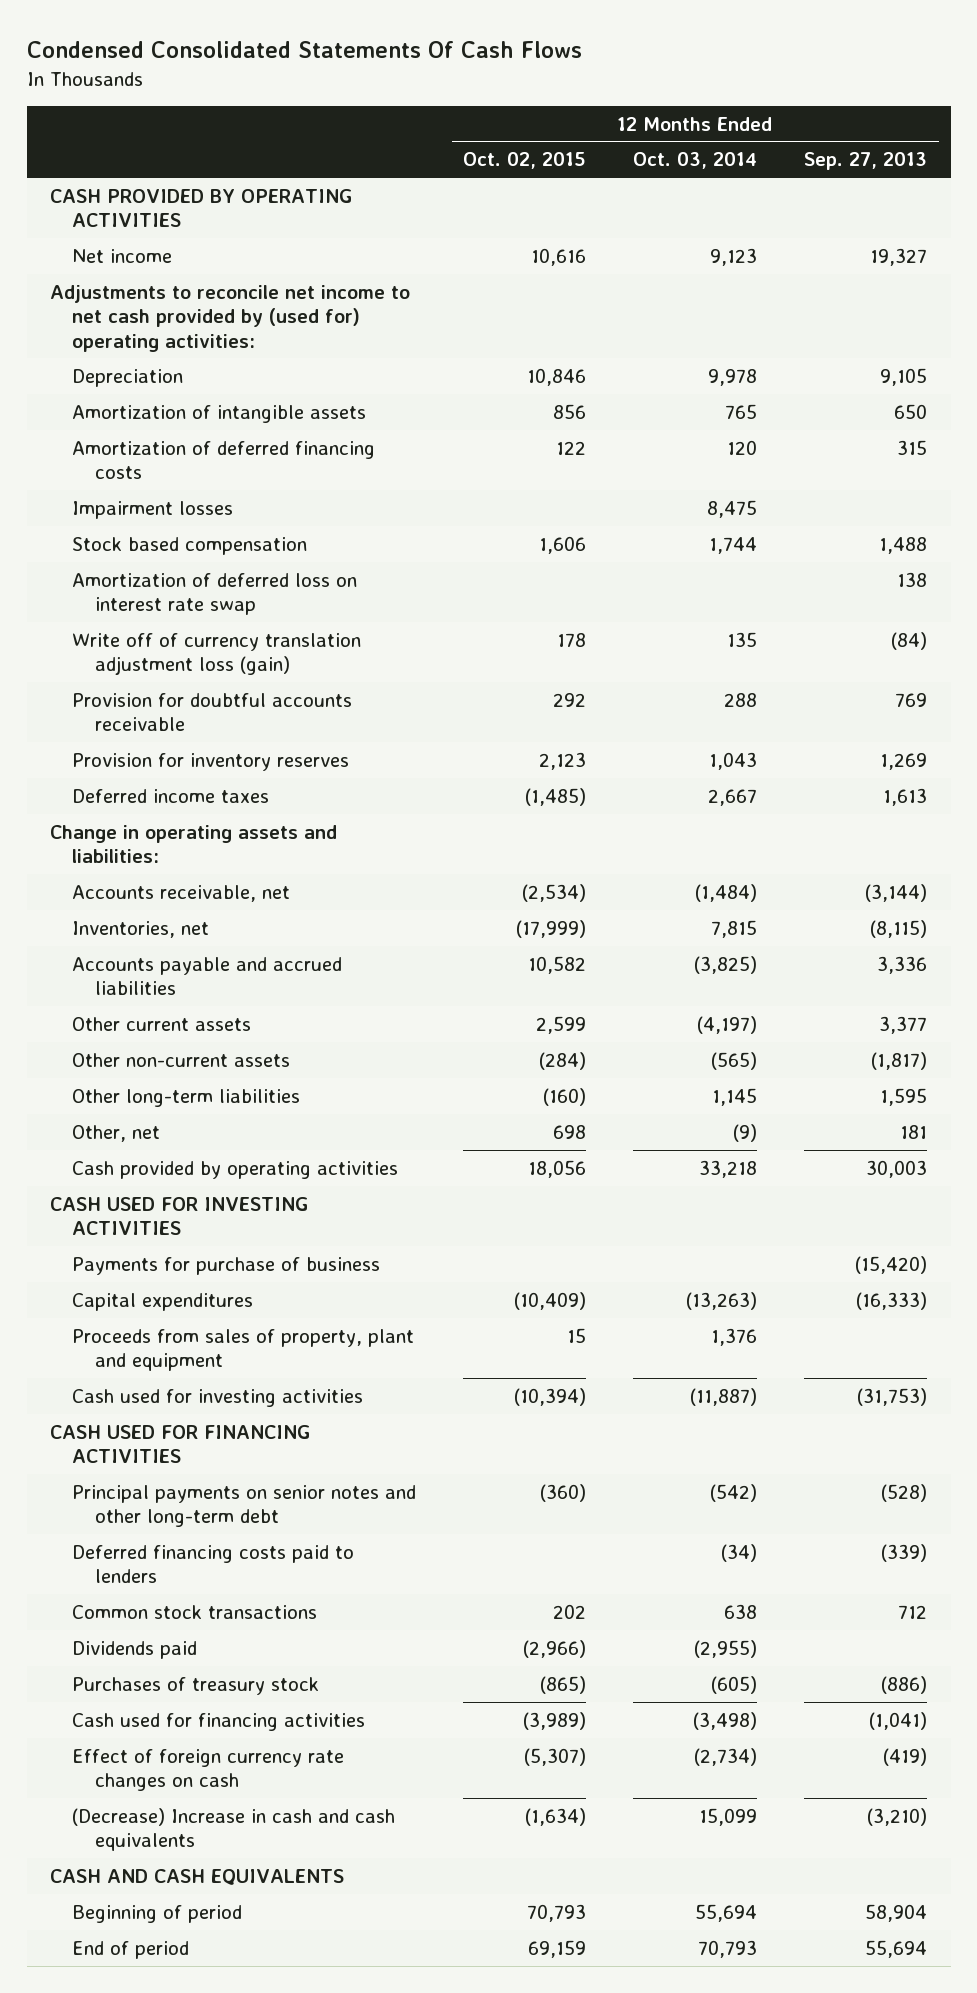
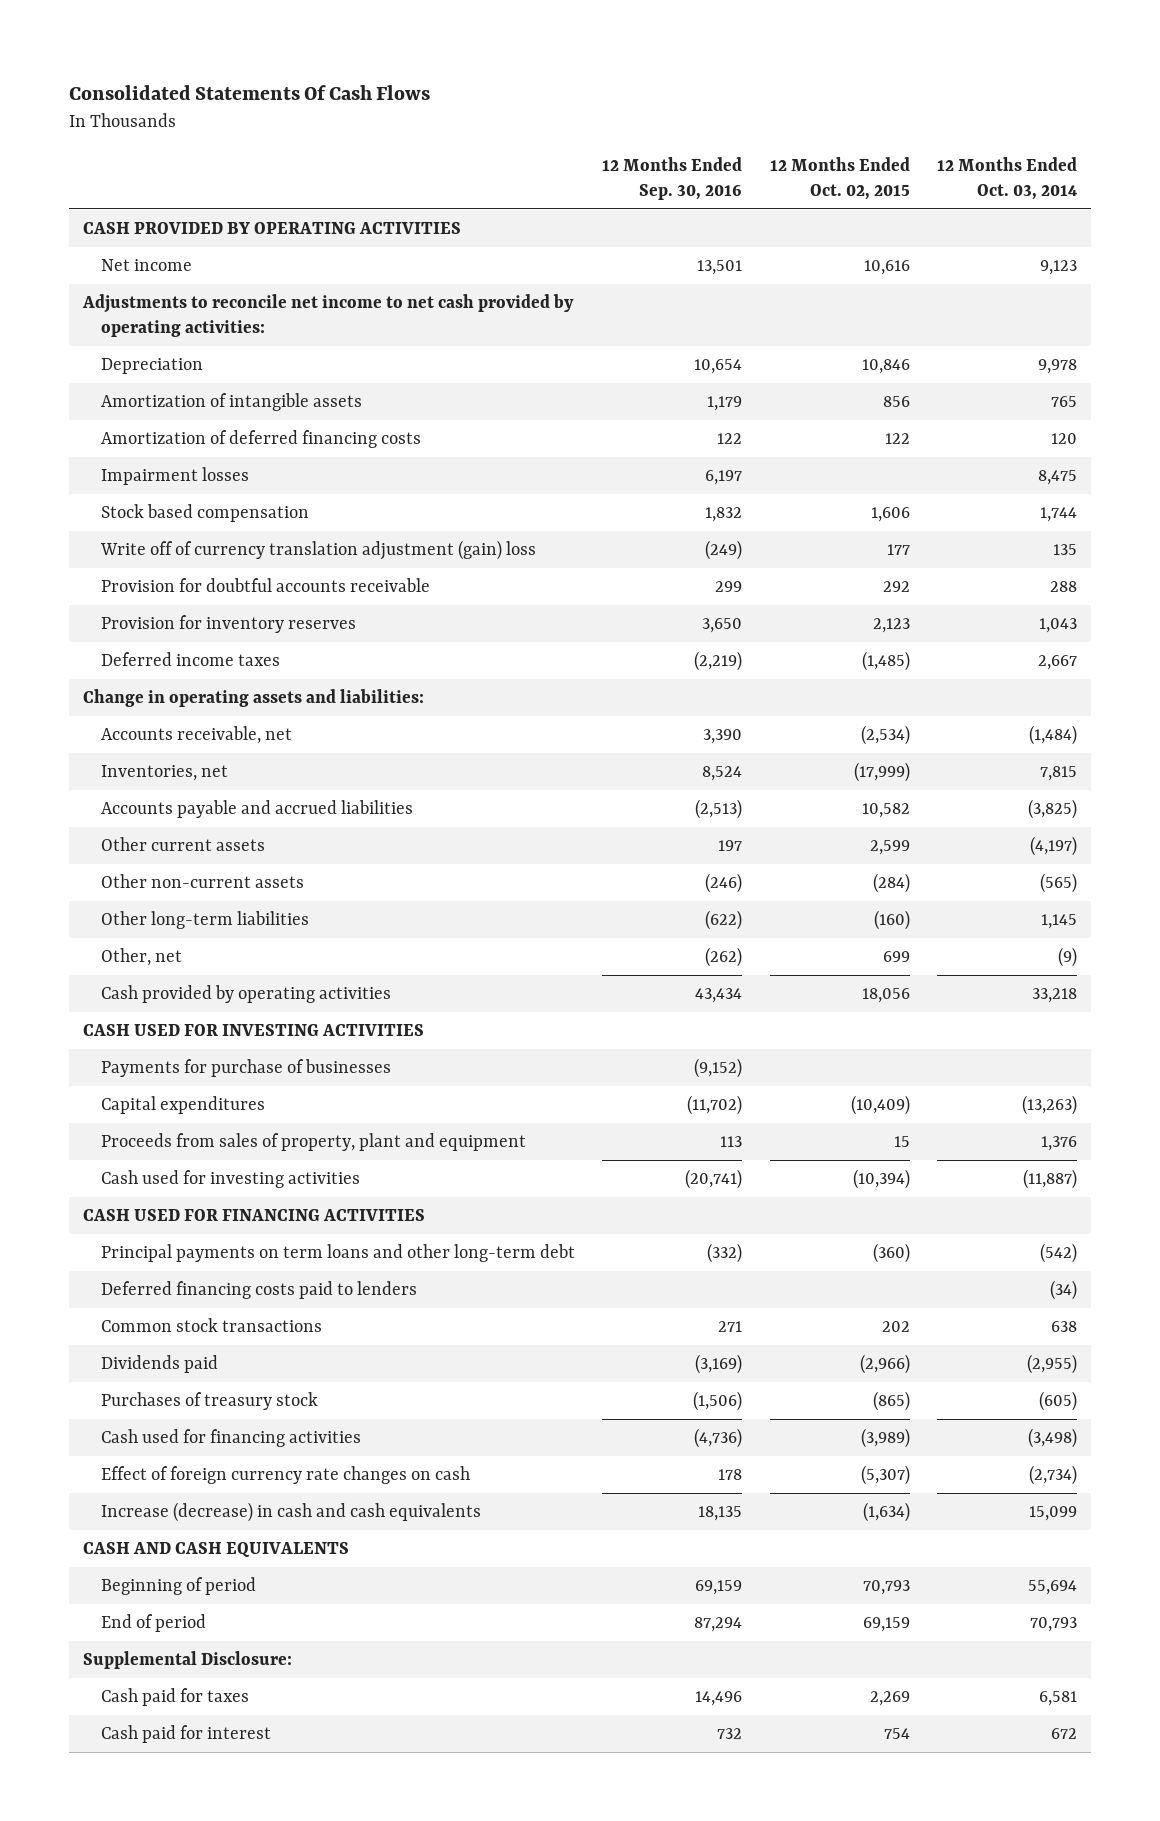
- Condensed Consolidated Statements Of Cash Flows
+ Consolidated Statements Of Cash Flows
- | 12 Months Ended Oct. 02, 2015 | 12 Months Ended Oct. 03, 2014 | 12 Months Ended Sep. 27, 2013
+ | 12 Months Ended Sep. 30, 2016 | 12 Months Ended Oct. 02, 2015 | 12 Months Ended Oct. 03, 2014
- Adjustments to reconcile net income to net cash provided by (used for) operating activities:
+ Adjustments to reconcile net income to net cash provided by operating activities:
- Amortization of deferred loss on interest rate swap | | | 138
- Write off of currency translation adjustment loss (gain) | 178 | 135 | (84)
+ Write off of currency translation adjustment (gain) loss | (249) | 177 | 135
- Other, net | 698 | (9) | 181
+ Other, net | (262) | 699 | (9)
- Payments for purchase of business | | | (15,420)
+ Payments for purchase of businesses | (9,152) | |
- Principal payments on senior notes and other long-term debt | (360) | (542) | (528)
+ Principal payments on term loans and other long-term debt | (332) | (360) | (542)
- (Decrease) Increase in cash and cash equivalents | (1,634) | 15,099 | (3,210)
+ Increase (decrease) in cash and cash equivalents | 18,135 | (1,634) | 15,099
+ Supplemental Disclosure:
+ Cash paid for taxes | 14,496 | 2,269 | 6,581
+ Cash paid for interest | 732 | 754 | 672

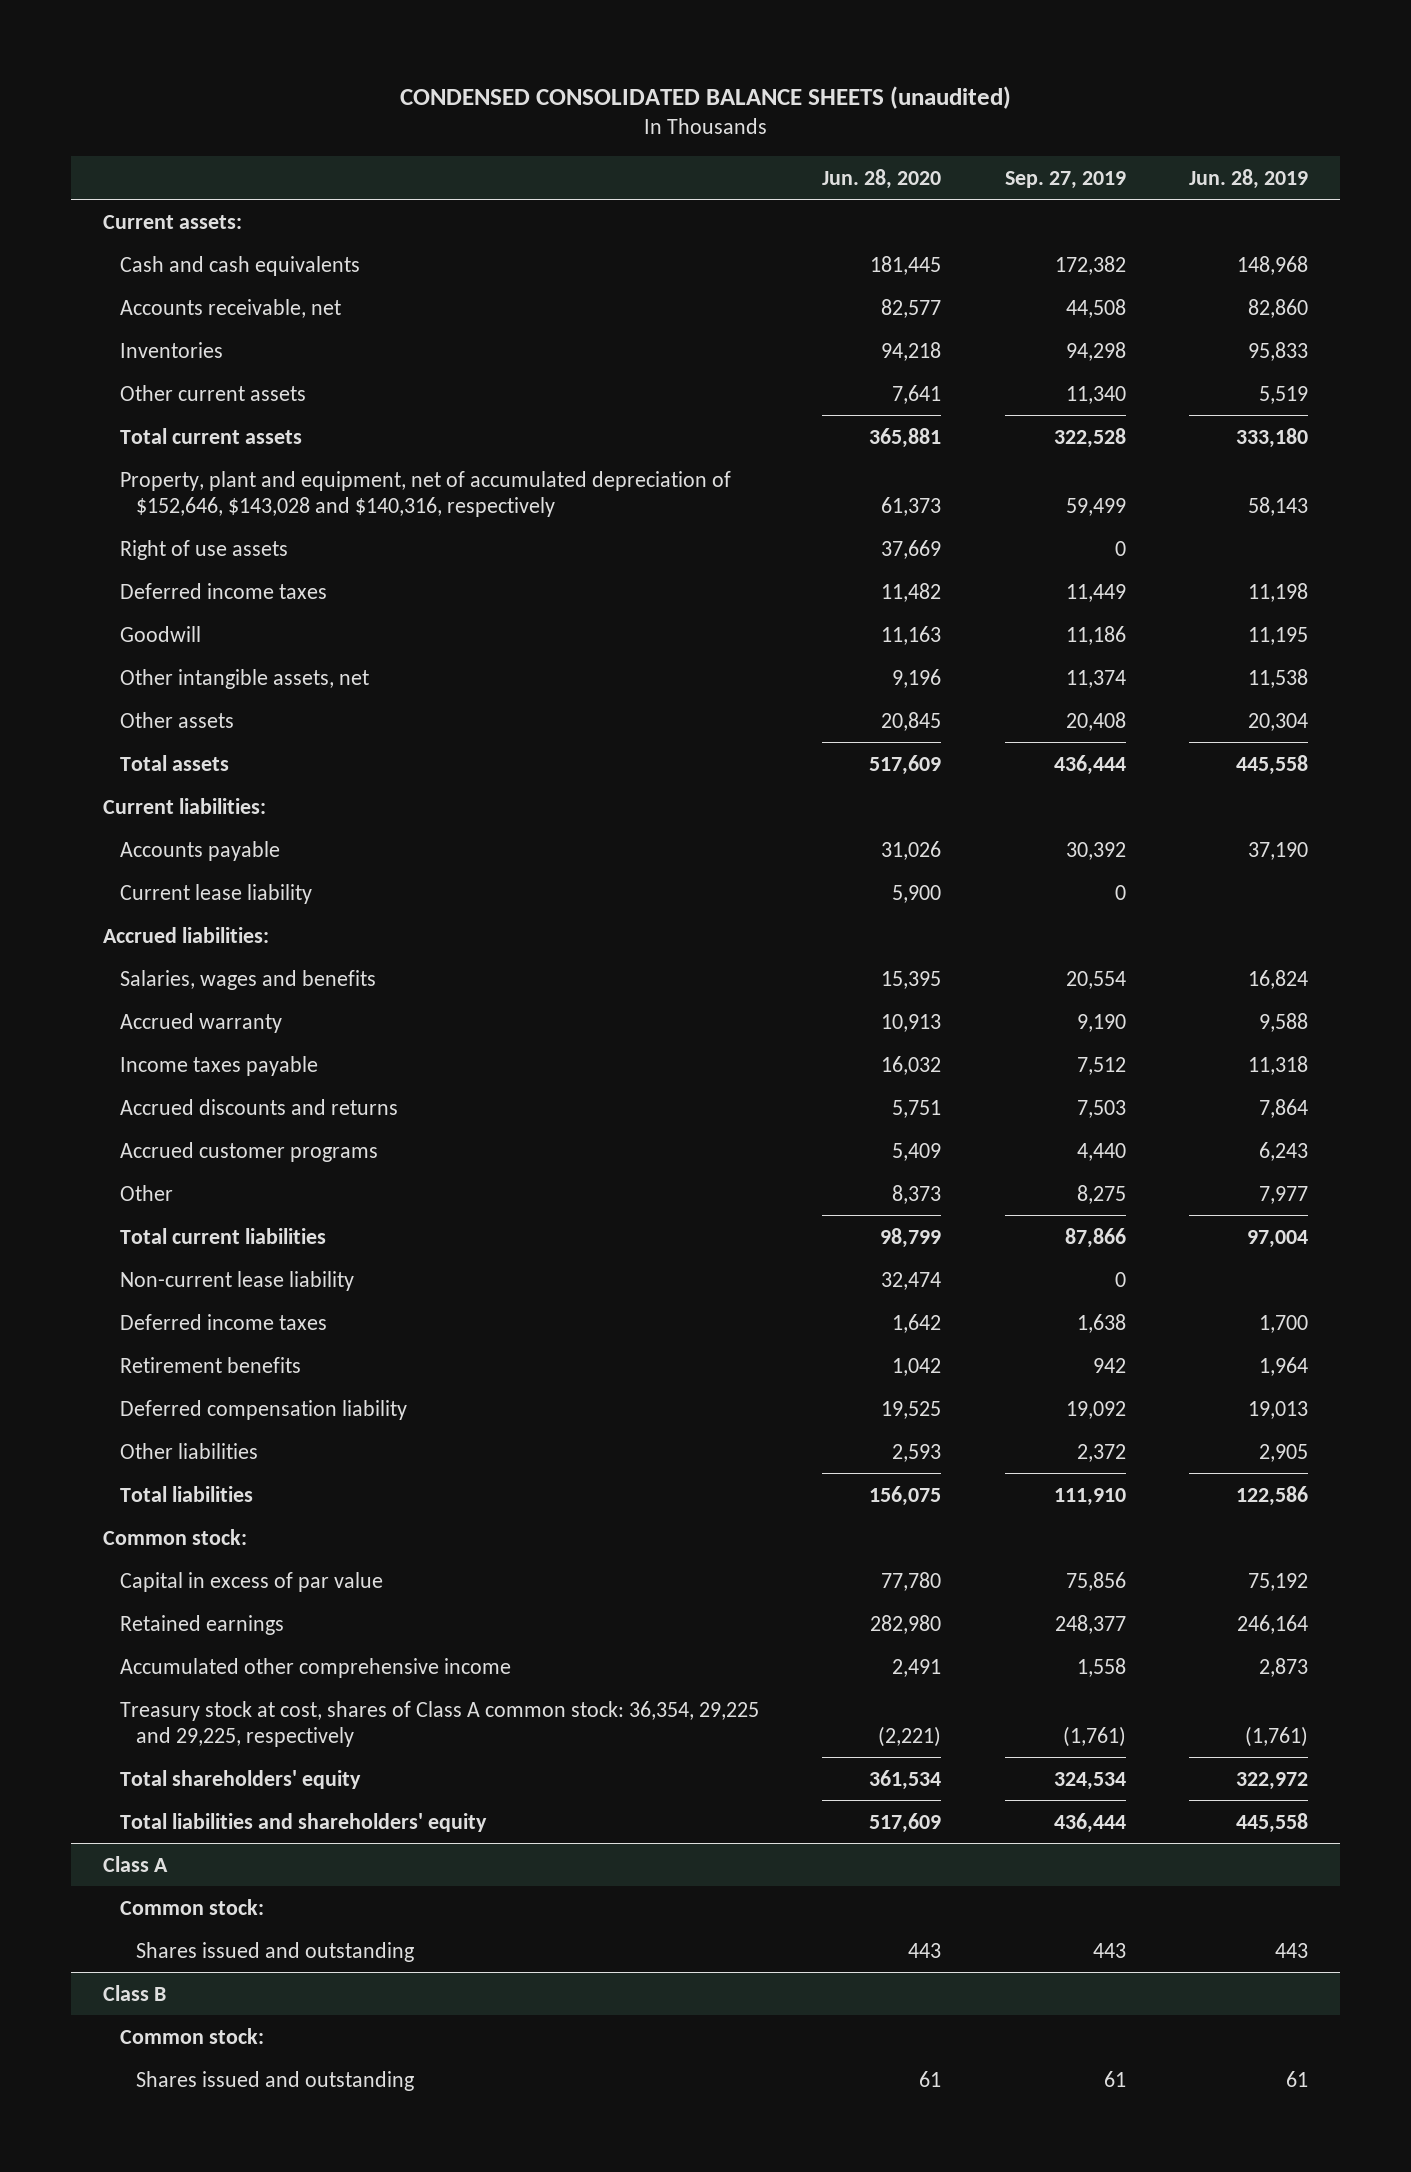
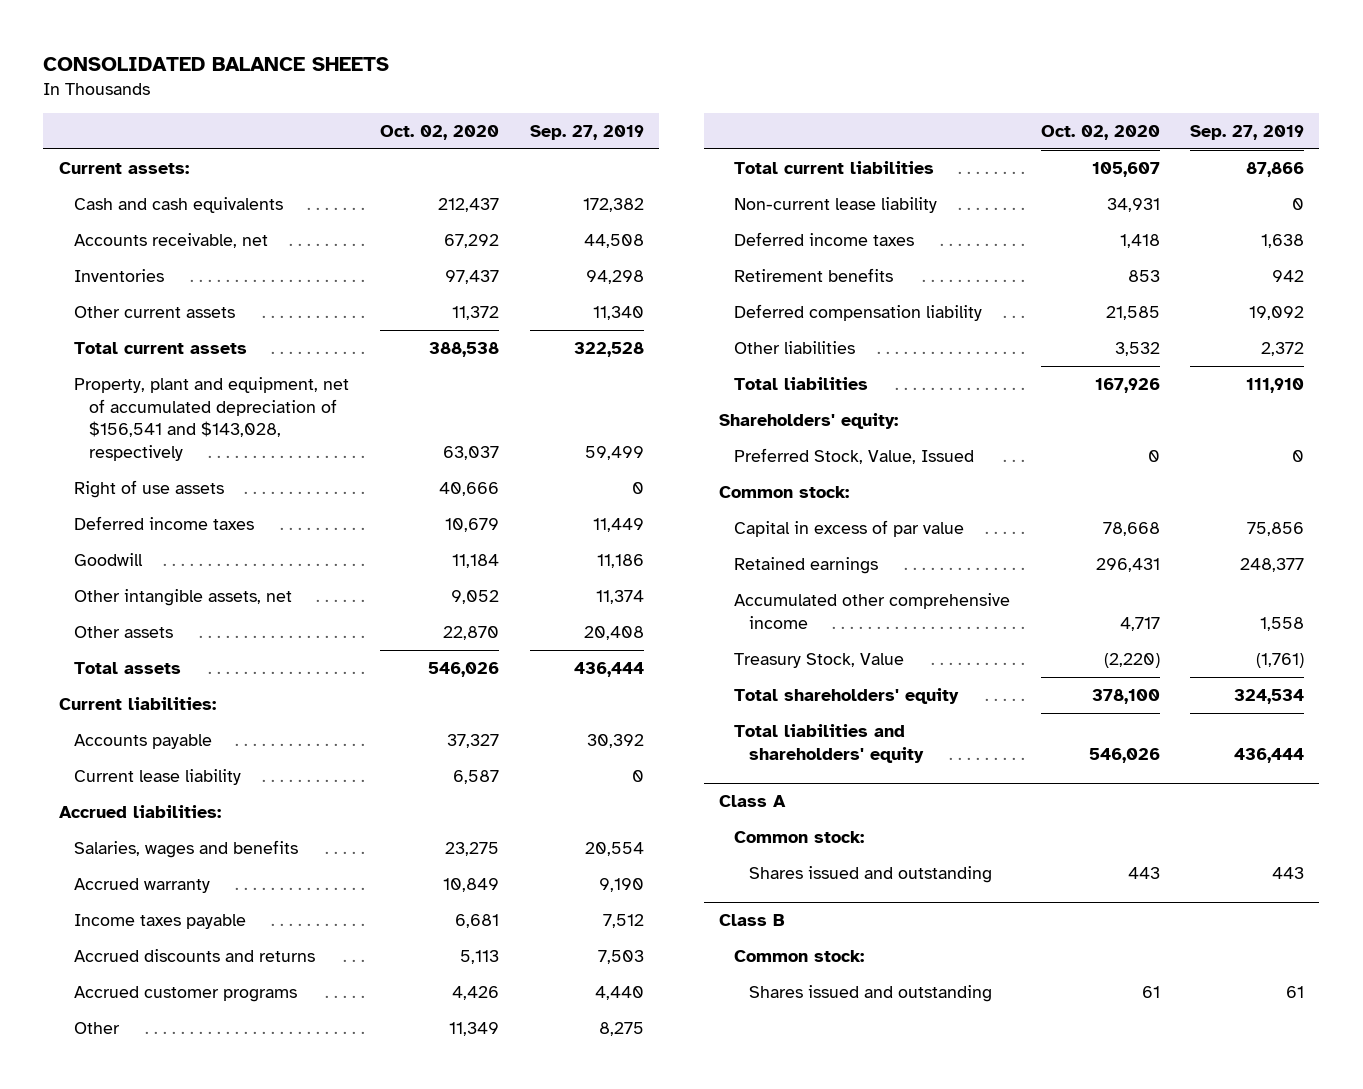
- CONDENSED CONSOLIDATED BALANCE SHEETS (unaudited)
+ CONSOLIDATED BALANCE SHEETS
- | Jun. 28, 2020 | Sep. 27, 2019 | Jun. 28, 2019
+ | Oct. 02, 2020 | Sep. 27, 2019
- Property, plant and equipment, net of accumulated depreciation of $152,646, $143,028 and $140,316, respectively | 61,373 | 59,499 | 58,143
+ Property, plant and equipment, net of accumulated depreciation of $156,541 and $143,028, respectively | 63,037 | 59,499
+ Shareholders' equity:
+ Preferred Stock, Value, Issued | 0 | 0
- Treasury stock at cost, shares of Class A common stock: 36,354, 29,225 and 29,225, respectively | (2,221) | (1,761) | (1,761)
+ Treasury Stock, Value | (2,220) | (1,761)

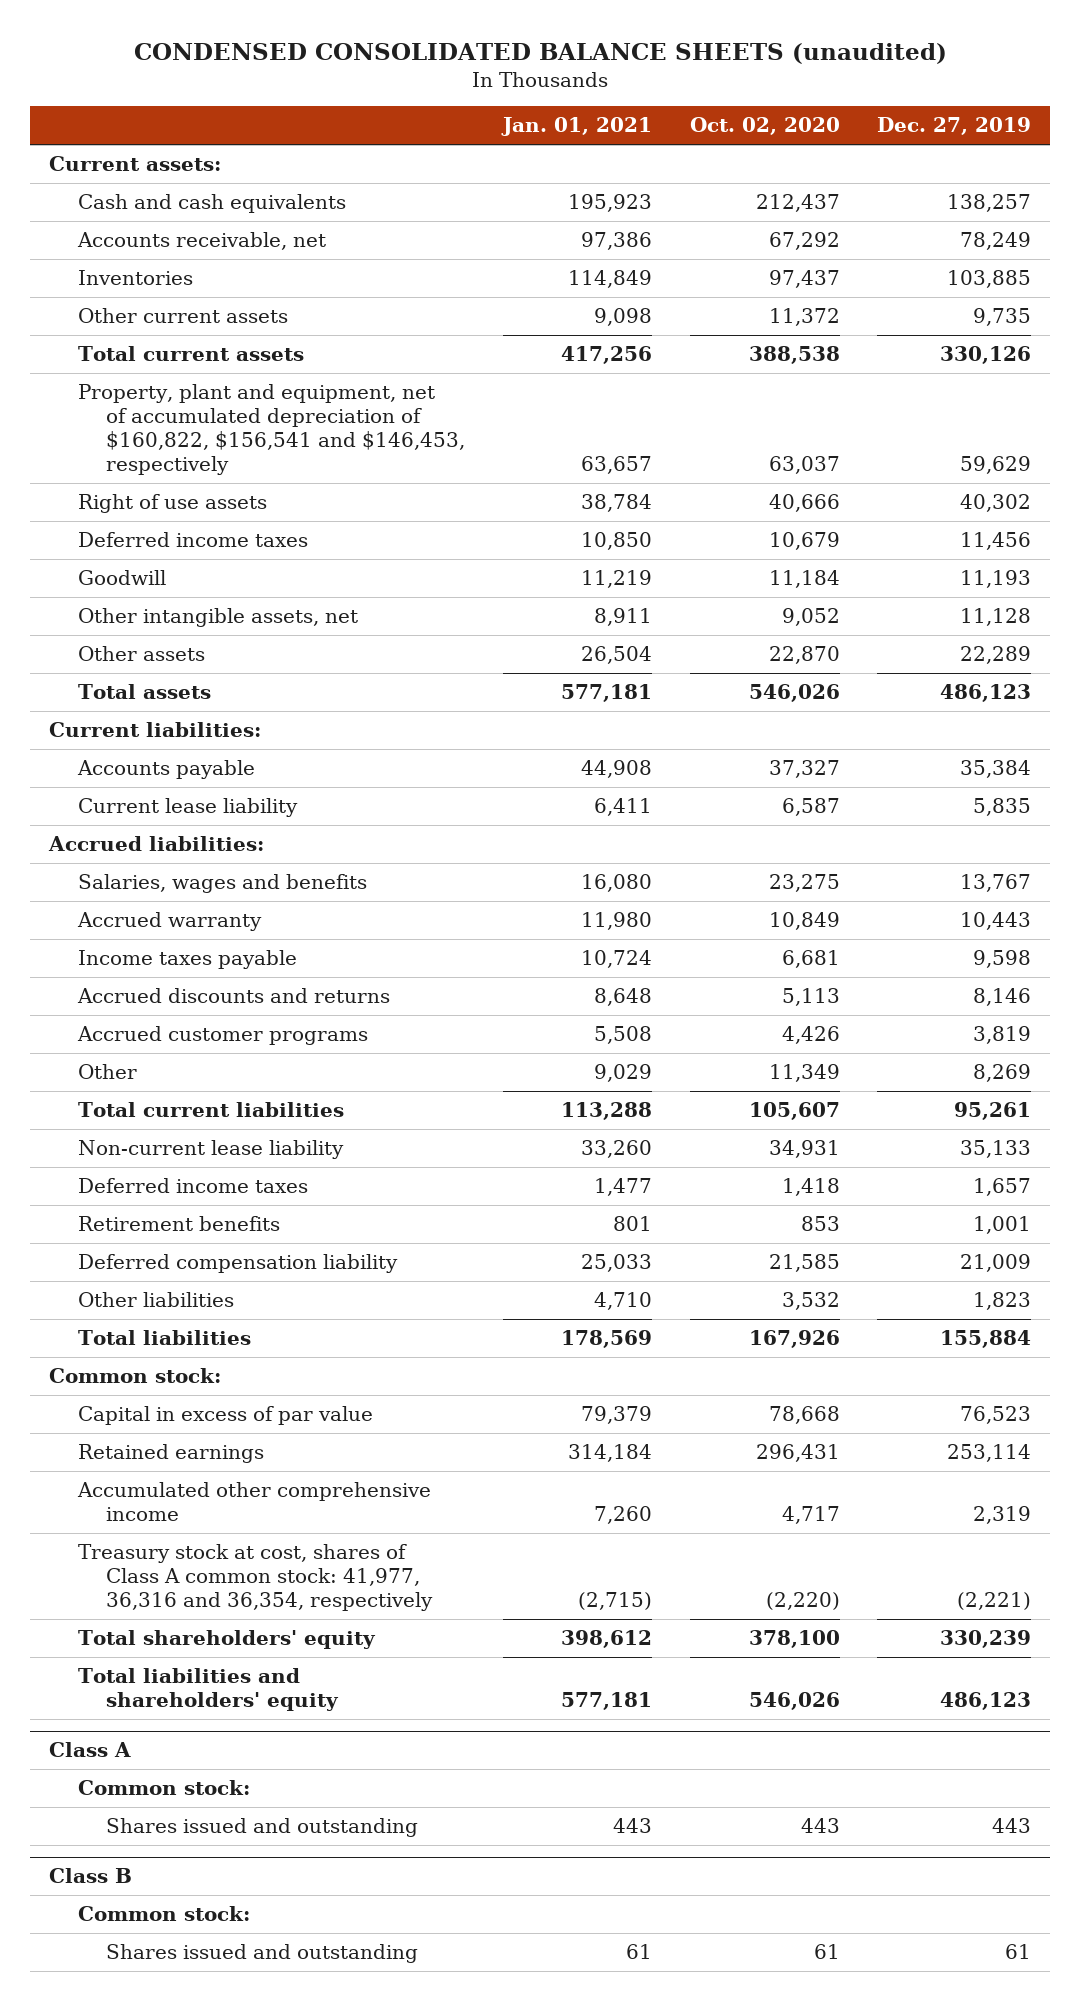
- CONSOLIDATED BALANCE SHEETS
+ CONDENSED CONSOLIDATED BALANCE SHEETS (unaudited)
- | Oct. 02, 2020 | Sep. 27, 2019
+ | Jan. 01, 2021 | Oct. 02, 2020 | Dec. 27, 2019
- Property, plant and equipment, net of accumulated depreciation of $156,541 and $143,028, respectively | 63,037 | 59,499
+ Property, plant and equipment, net of accumulated depreciation of $160,822, $156,541 and $146,453, respectively | 63,657 | 63,037 | 59,629
- Shareholders' equity:
- Preferred Stock, Value, Issued | 0 | 0
- Treasury Stock, Value | (2,220) | (1,761)
+ Treasury stock at cost, shares of Class A common stock: 41,977, 36,316 and 36,354, respectively | (2,715) | (2,220) | (2,221)

